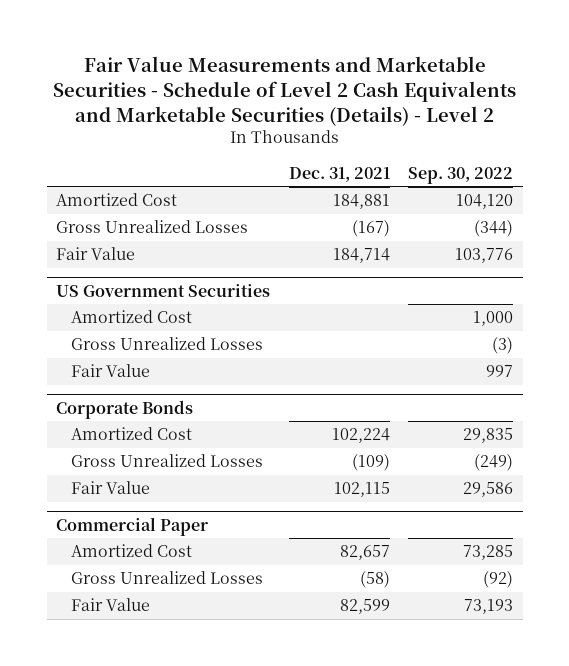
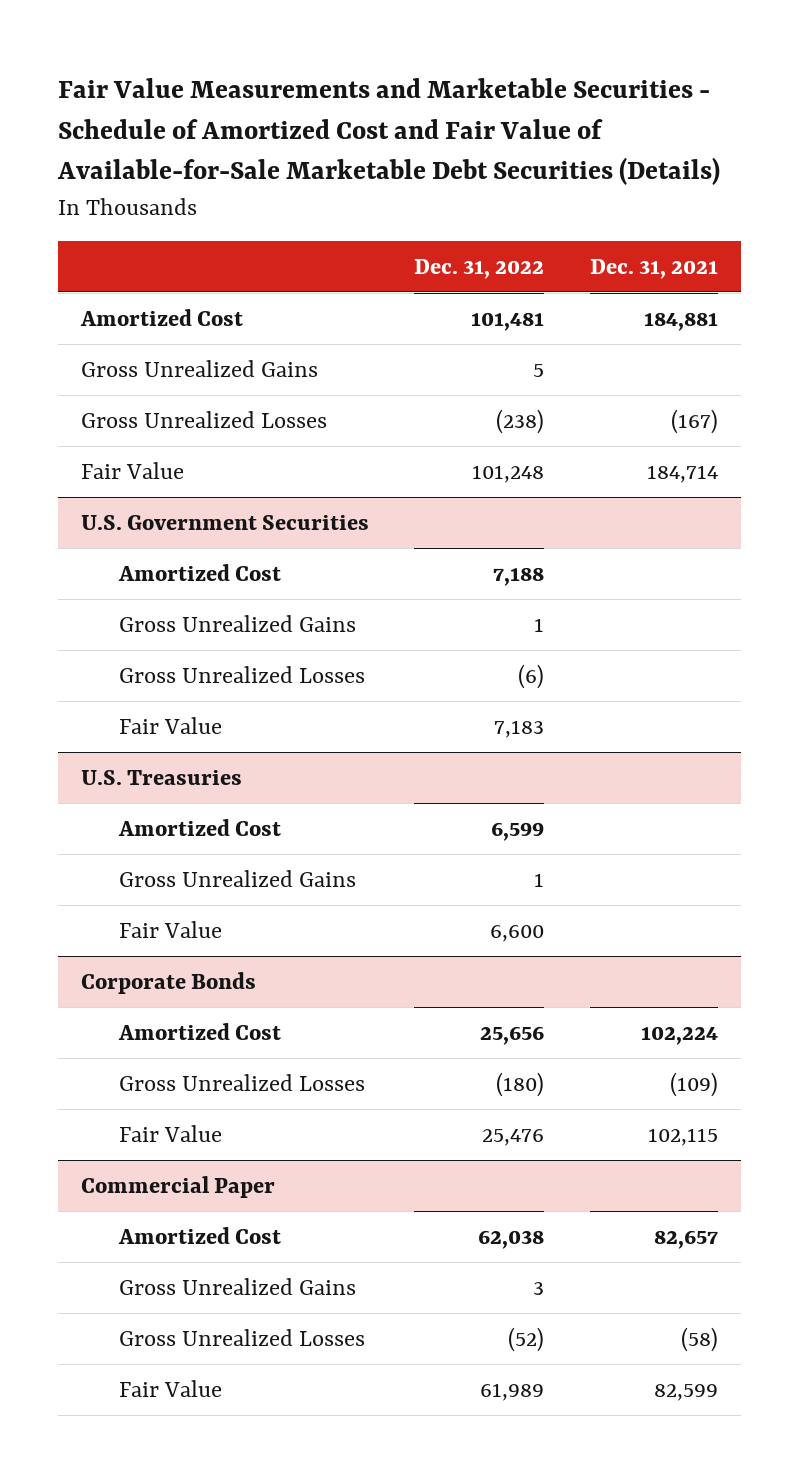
- Fair Value Measurements and Marketable Securities - Schedule of Level 2 Cash Equivalents and Marketable Securities (Details) - Level 2
+ Fair Value Measurements and Marketable Securities - Schedule of Amortized Cost and Fair Value of Available-for-Sale Marketable Debt Securities (Details)
- | Dec. 31, 2021 | Sep. 30, 2022
+ | Dec. 31, 2022 | Dec. 31, 2021
+ Gross Unrealized Gains | 5 |
- US Government Securities
+ U.S. Government Securities
+ Gross Unrealized Gains | 1 |
+ U.S. Treasuries
+ Amortized Cost | 6,599 |
+ Gross Unrealized Gains | 1 |
+ Fair Value | 6,600 |
@ Commercial Paper
+ Gross Unrealized Gains | 3 |

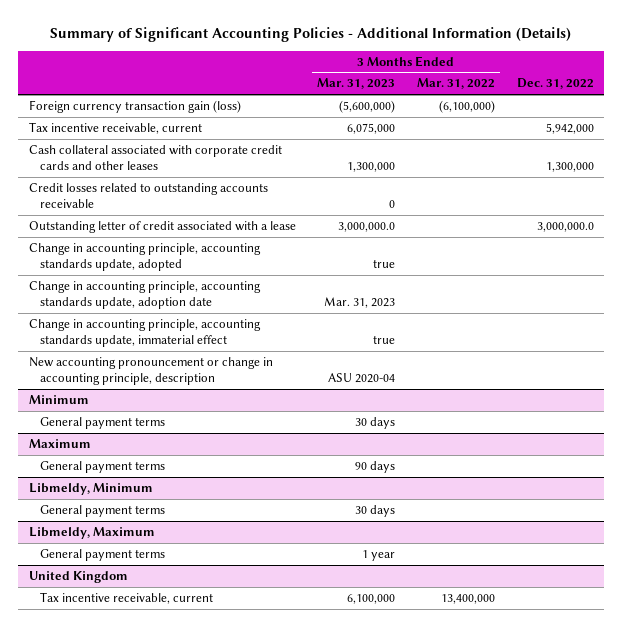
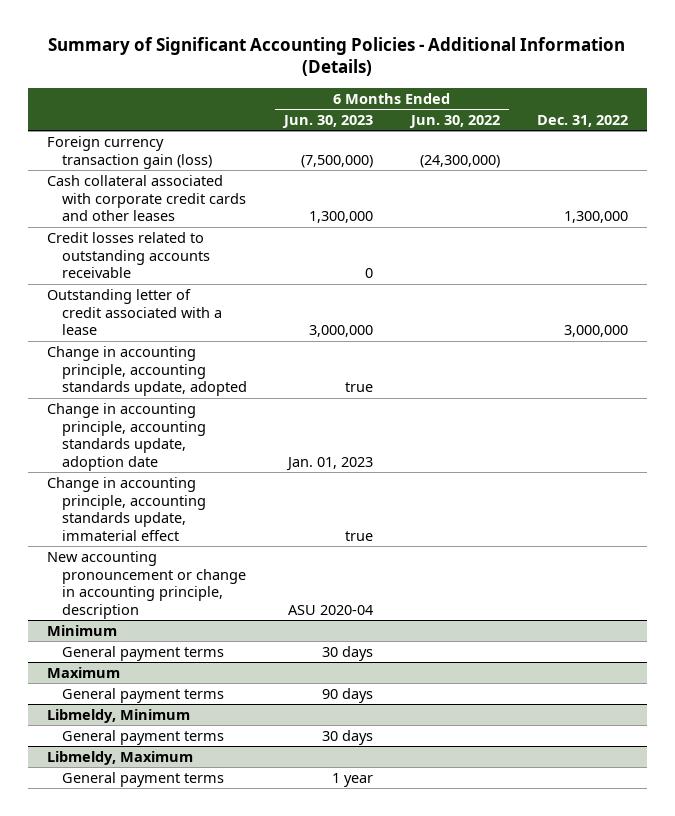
- | 3 Months Ended Mar. 31, 2023 | 3 Months Ended Mar. 31, 2022 | Dec. 31, 2022
+ | 6 Months Ended Jun. 30, 2023 | 6 Months Ended Jun. 30, 2022 | Dec. 31, 2022
- Tax incentive receivable, current | 6,075,000 | | 5,942,000
- Outstanding letter of credit associated with a lease | 3,000,000.0 | | 3,000,000.0
+ Outstanding letter of credit associated with a lease | 3,000,000 | | 3,000,000
- United Kingdom
- Tax incentive receivable, current | 6,100,000 | 13,400,000 |

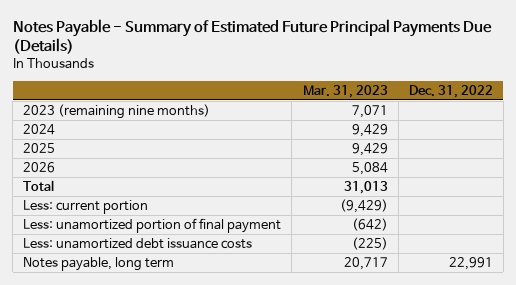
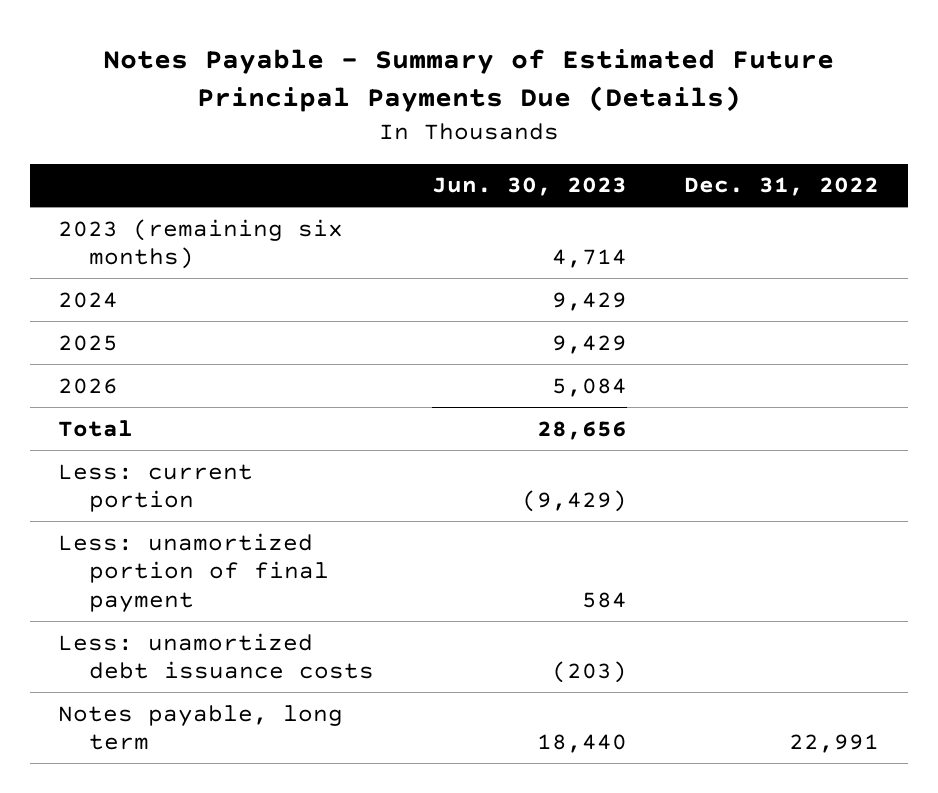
- | Mar. 31, 2023 | Dec. 31, 2022
+ | Jun. 30, 2023 | Dec. 31, 2022
- 2023 (remaining nine months) | 7,071 |
+ 2023 (remaining six months) | 4,714 |

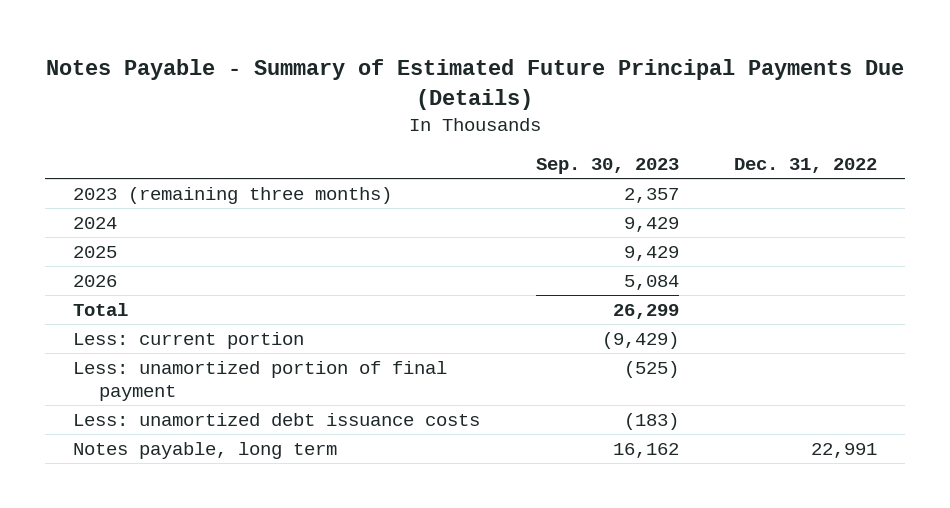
- | Jun. 30, 2023 | Dec. 31, 2022
+ | Sep. 30, 2023 | Dec. 31, 2022
- 2023 (remaining six months) | 4,714 |
+ 2023 (remaining three months) | 2,357 |

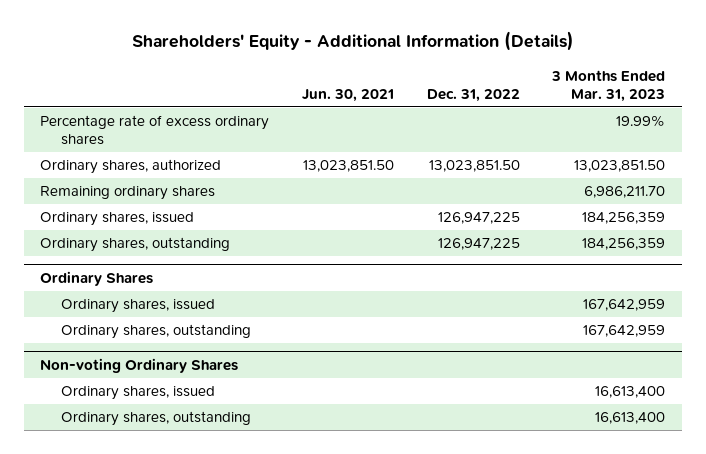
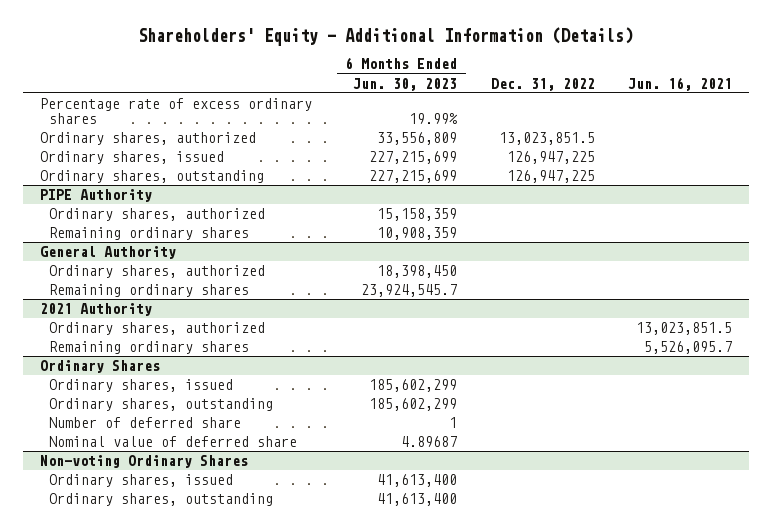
- | Jun. 30, 2021 | Dec. 31, 2022 | 3 Months Ended Mar. 31, 2023
+ | 6 Months Ended Jun. 30, 2023 | Dec. 31, 2022 | Jun. 16, 2021
- Ordinary shares, authorized | 13,023,851.50 | 13,023,851.50 | 13,023,851.50
- Remaining ordinary shares | | | 6,986,211.70
+ Ordinary shares, authorized | 33,556,809 | 13,023,851.5 |
+ PIPE Authority
+ Ordinary shares, authorized | 15,158,359 | |
+ Remaining ordinary shares | 10,908,359 | |
+ General Authority
+ Ordinary shares, authorized | 18,398,450 | |
+ Remaining ordinary shares | 23,924,545.7 | |
+ 2021 Authority
+ Ordinary shares, authorized | | | 13,023,851.5
+ Remaining ordinary shares | | | 5,526,095.7
@ Ordinary Shares
+ Number of deferred share | 1 | |
+ Nominal value of deferred share | 4.89687 | |

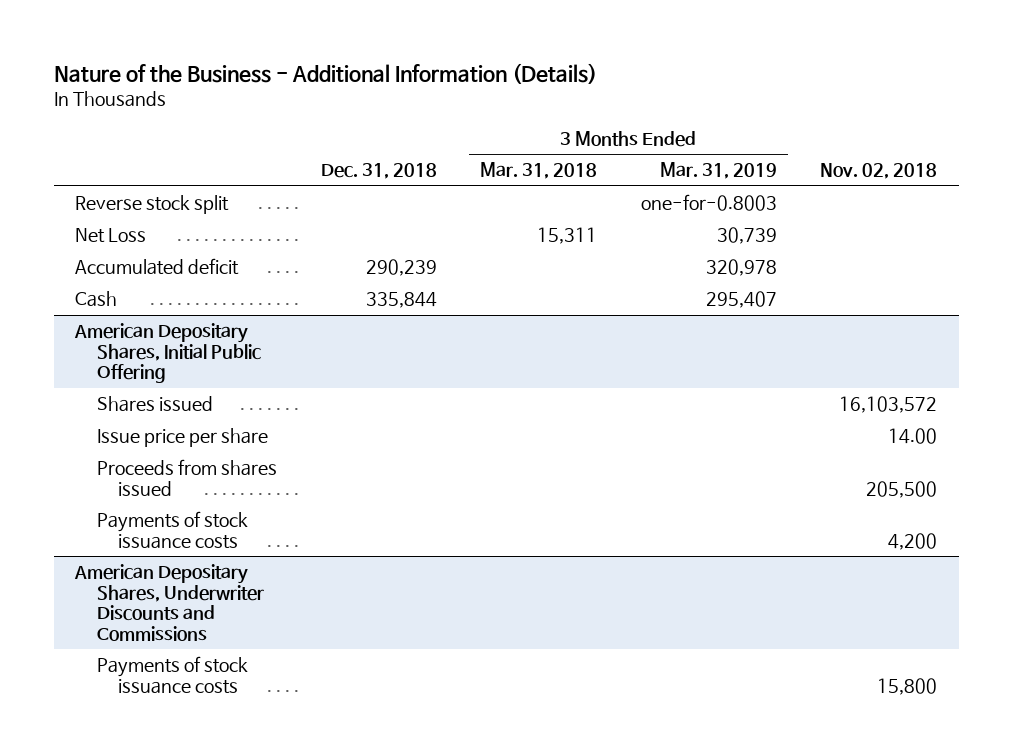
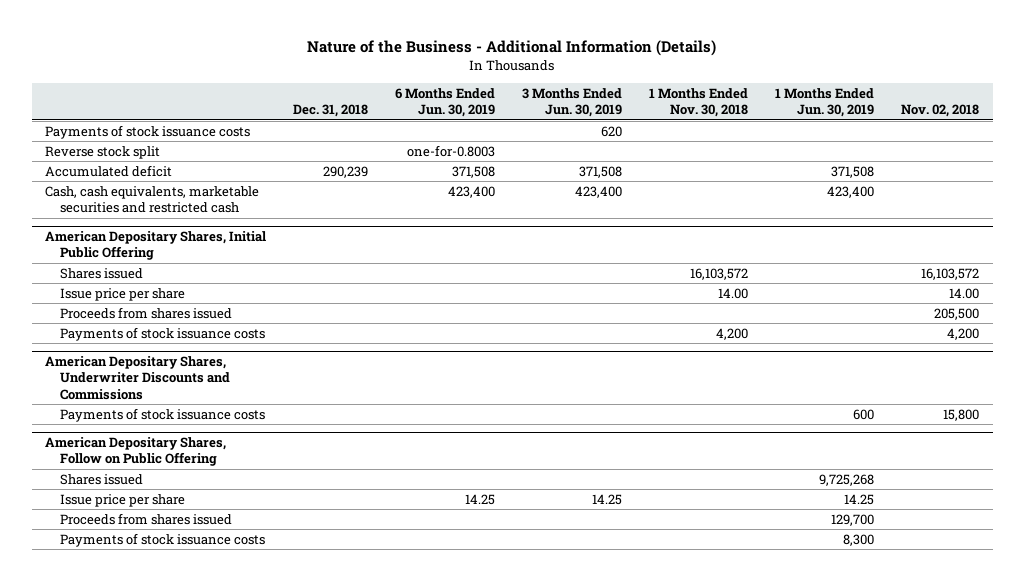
- | Dec. 31, 2018 | 3 Months Ended Mar. 31, 2018 | 3 Months Ended Mar. 31, 2019 | Nov. 02, 2018
+ | Dec. 31, 2018 | 6 Months Ended Jun. 30, 2019 | 3 Months Ended Jun. 30, 2019 | 1 Months Ended Nov. 30, 2018 | 1 Months Ended Jun. 30, 2019 | Nov. 02, 2018
+ Payments of stock issuance costs | | | 620 | | |
- Net Loss | | 15,311 | 30,739 |
- Cash | 335,844 | | 295,407 |
+ Cash, cash equivalents, marketable securities and restricted cash | | 423,400 | 423,400 | | 423,400 |
+ American Depositary Shares, Follow on Public Offering
+ Shares issued | | | | | 9,725,268 |
+ Issue price per share | | 14.25 | 14.25 | | 14.25 |
+ Proceeds from shares issued | | | | | 129,700 |
+ Payments of stock issuance costs | | | | | 8,300 |

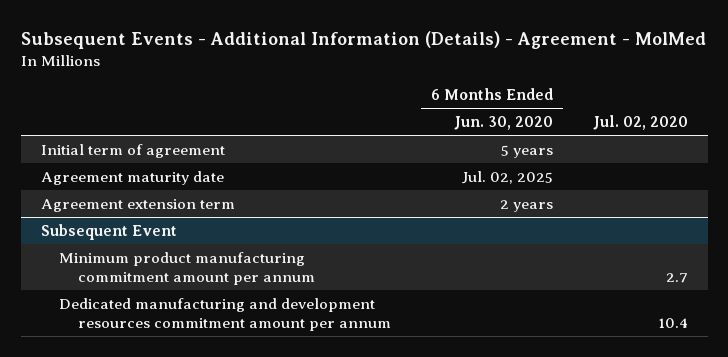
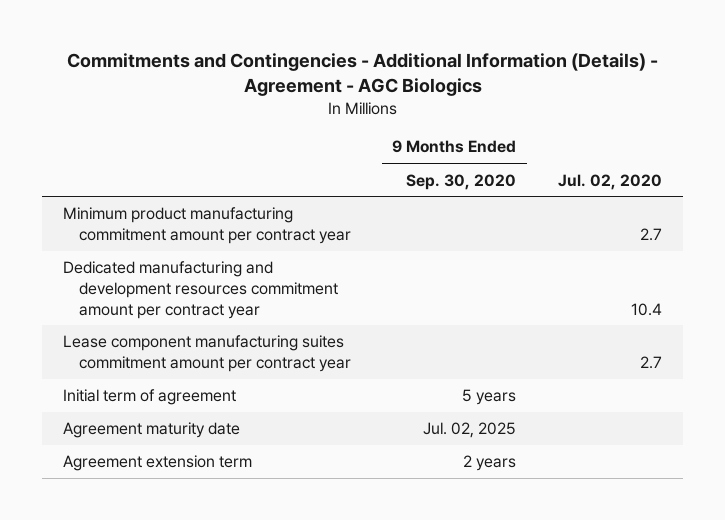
- Subsequent Events - Additional Information (Details) - Agreement - MolMed
+ Commitments and Contingencies - Additional Information (Details) - Agreement - AGC Biologics
- | 6 Months Ended Jun. 30, 2020 | Jul. 02, 2020
+ | 9 Months Ended Sep. 30, 2020 | Jul. 02, 2020
+ Minimum product manufacturing commitment amount per contract year | | 2.7
+ Dedicated manufacturing and development resources commitment amount per contract year | | 10.4
+ Lease component manufacturing suites commitment amount per contract year | | 2.7
- Subsequent Event
- Minimum product manufacturing commitment amount per annum | | 2.7
- Dedicated manufacturing and development resources commitment amount per annum | | 10.4

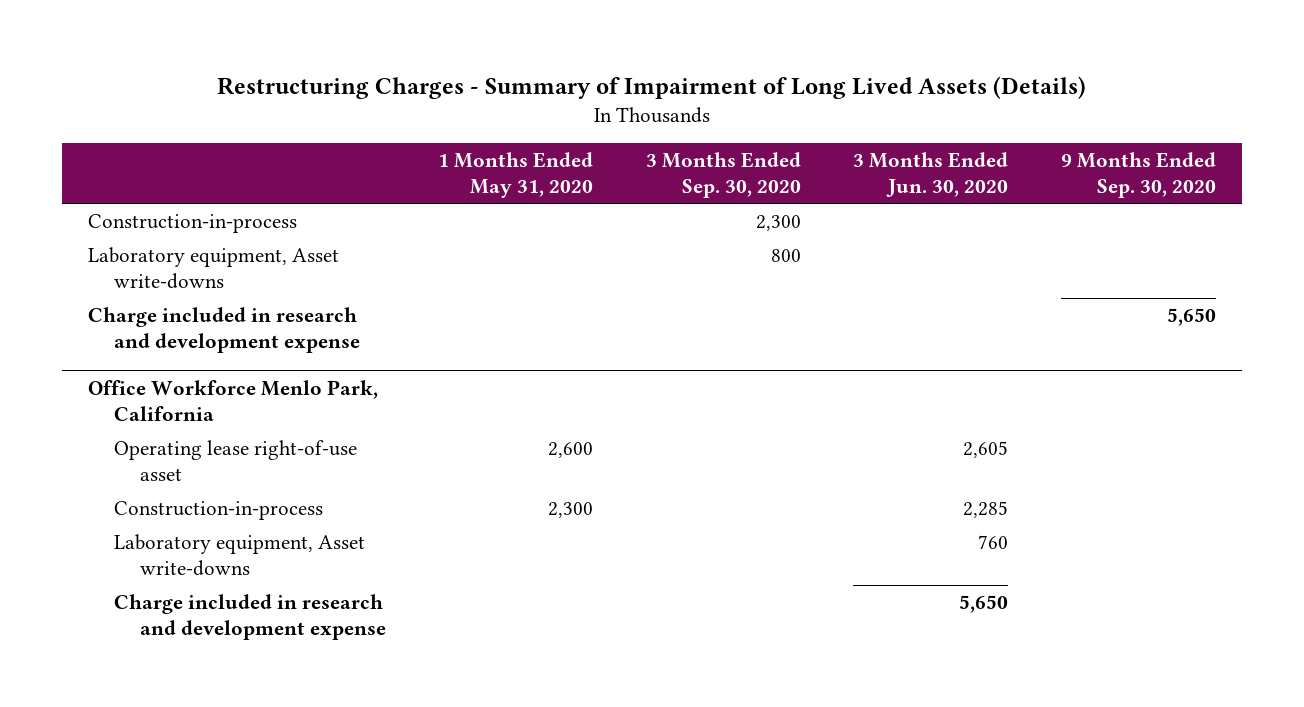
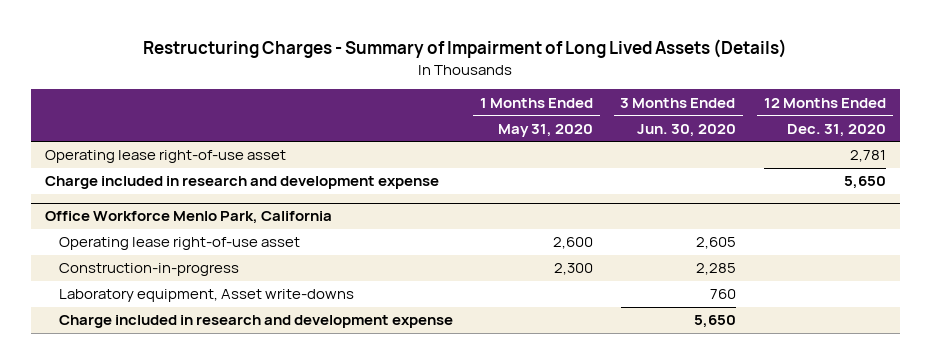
- | 1 Months Ended May 31, 2020 | 3 Months Ended Sep. 30, 2020 | 3 Months Ended Jun. 30, 2020 | 9 Months Ended Sep. 30, 2020
+ | 1 Months Ended May 31, 2020 | 3 Months Ended Jun. 30, 2020 | 12 Months Ended Dec. 31, 2020
- Construction-in-process | | 2,300 | |
- Laboratory equipment, Asset write-downs | | 800 | |
+ Operating lease right-of-use asset | | | 2,781
@ Office Workforce Menlo Park, California
- Construction-in-process | 2,300 | | 2,285 |
+ Construction-in-progress | 2,300 | 2,285 |

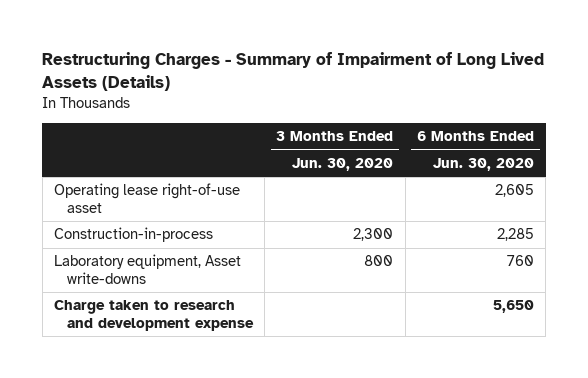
- | 1 Months Ended May 31, 2020 | 3 Months Ended Jun. 30, 2020 | 12 Months Ended Dec. 31, 2020
+ | 3 Months Ended Jun. 30, 2020 | 6 Months Ended Jun. 30, 2020
- Charge included in research and development expense | | | 5,650
- Office Workforce Menlo Park, California
- Operating lease right-of-use asset | 2,600 | 2,605 |
- Construction-in-progress | 2,300 | 2,285 |
- Laboratory equipment, Asset write-downs | | 760 |
- Charge included in research and development expense | | 5,650 |
+ Construction-in-process | 2,300 | 2,285
+ Laboratory equipment, Asset write-downs | 800 | 760
+ Charge taken to research and development expense | | 5,650

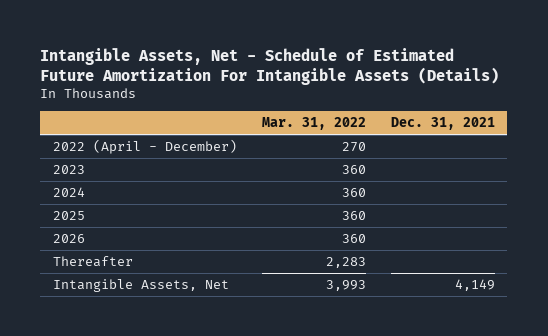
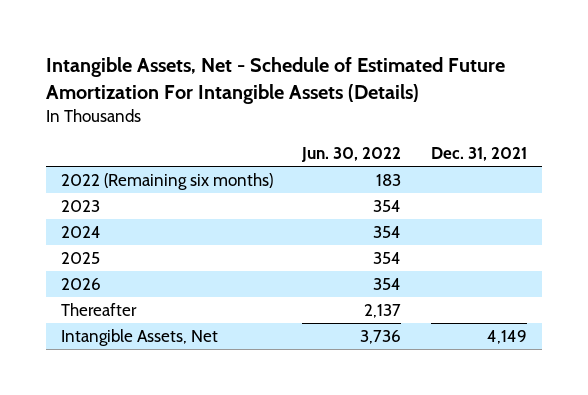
- | Mar. 31, 2022 | Dec. 31, 2021
+ | Jun. 30, 2022 | Dec. 31, 2021
- 2022 (April - December) | 270 |
+ 2022 (Remaining six months) | 183 |

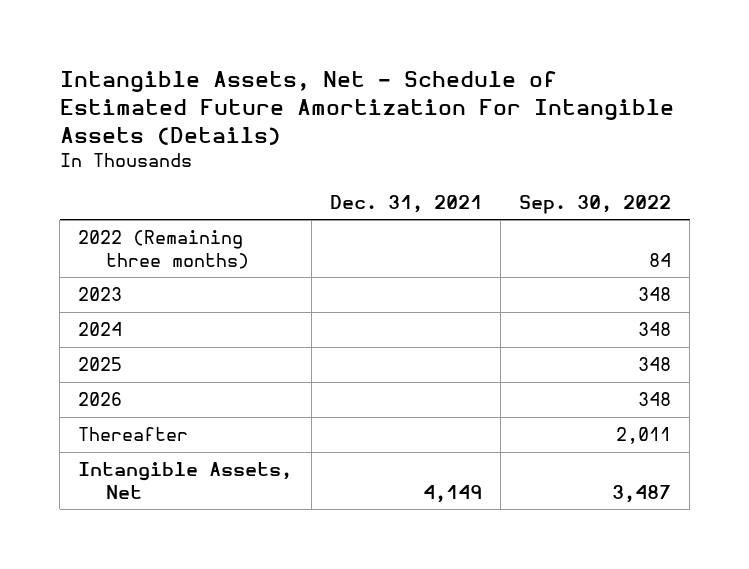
- | Jun. 30, 2022 | Dec. 31, 2021
+ | Dec. 31, 2021 | Sep. 30, 2022
- 2022 (Remaining six months) | 183 |
+ 2022 (Remaining three months) | | 84

